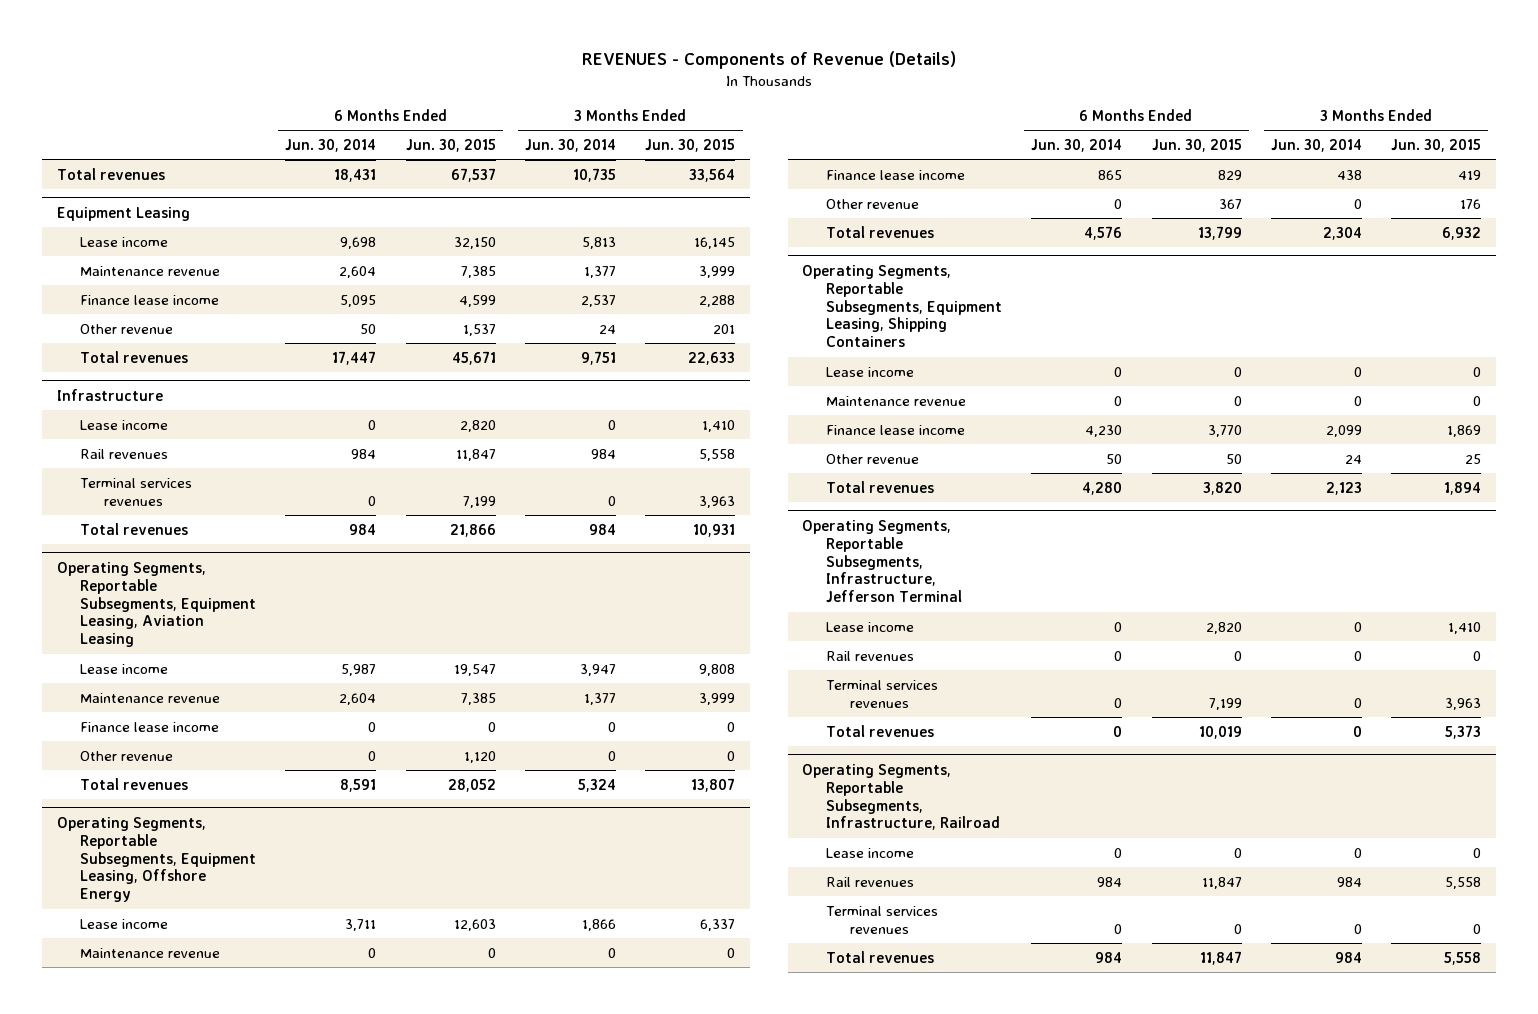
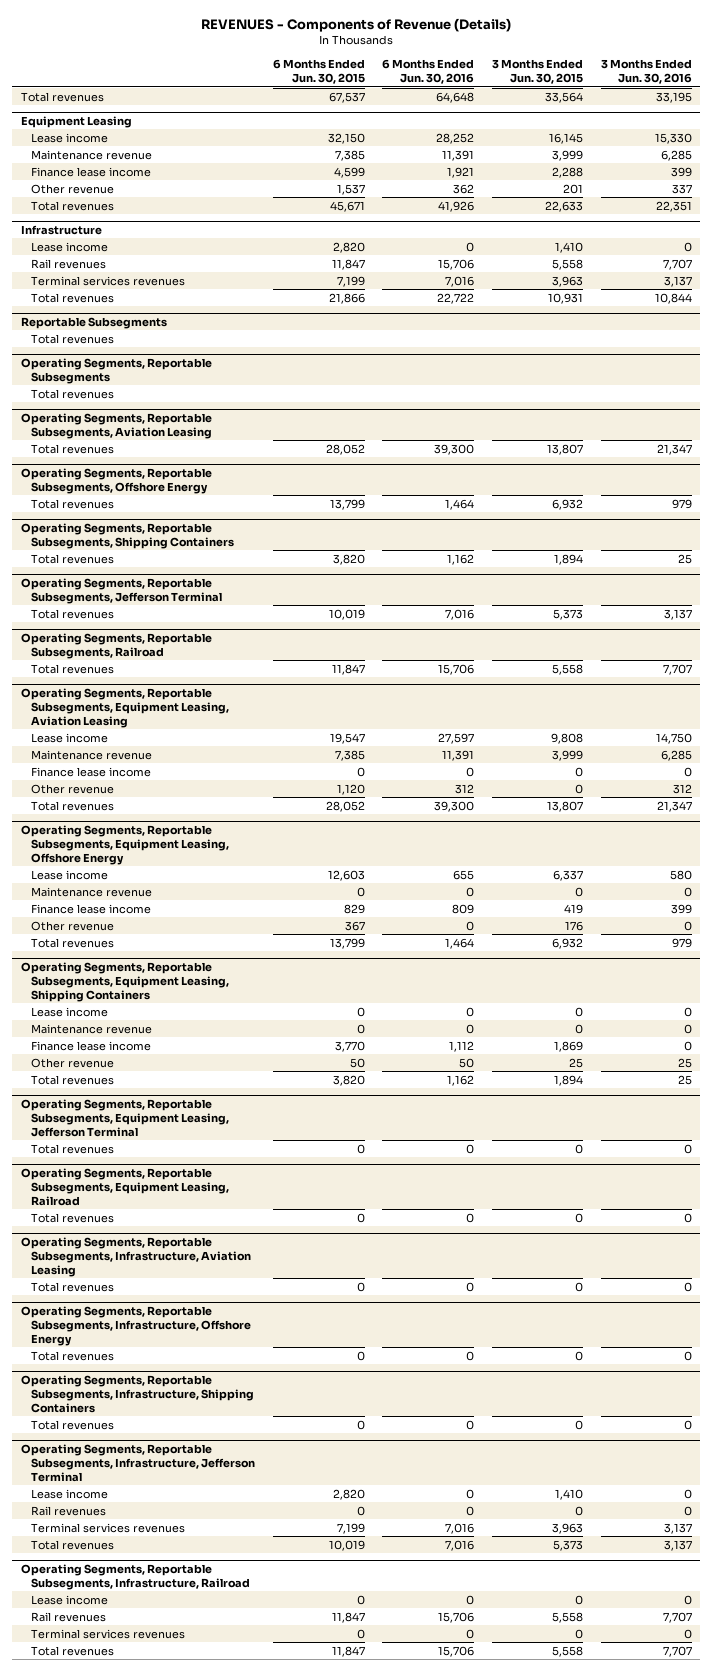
- | 6 Months Ended Jun. 30, 2014 | 6 Months Ended Jun. 30, 2015 | 3 Months Ended Jun. 30, 2014 | 3 Months Ended Jun. 30, 2015
+ | 6 Months Ended Jun. 30, 2015 | 6 Months Ended Jun. 30, 2016 | 3 Months Ended Jun. 30, 2015 | 3 Months Ended Jun. 30, 2016
+ Reportable Subsegments
+ Total revenues
+ Operating Segments, Reportable Subsegments
+ Total revenues
+ Operating Segments, Reportable Subsegments, Aviation Leasing
+ Total revenues | 28,052 | 39,300 | 13,807 | 21,347
+ Operating Segments, Reportable Subsegments, Offshore Energy
+ Total revenues | 13,799 | 1,464 | 6,932 | 979
+ Operating Segments, Reportable Subsegments, Shipping Containers
+ Total revenues | 3,820 | 1,162 | 1,894 | 25
+ Operating Segments, Reportable Subsegments, Jefferson Terminal
+ Total revenues | 10,019 | 7,016 | 5,373 | 3,137
+ Operating Segments, Reportable Subsegments, Railroad
+ Total revenues | 11,847 | 15,706 | 5,558 | 7,707
+ Operating Segments, Reportable Subsegments, Equipment Leasing, Jefferson Terminal
+ Total revenues | 0 | 0 | 0 | 0
+ Operating Segments, Reportable Subsegments, Equipment Leasing, Railroad
+ Total revenues | 0 | 0 | 0 | 0
+ Operating Segments, Reportable Subsegments, Infrastructure, Aviation Leasing
+ Total revenues | 0 | 0 | 0 | 0
+ Operating Segments, Reportable Subsegments, Infrastructure, Offshore Energy
+ Total revenues | 0 | 0 | 0 | 0
+ Operating Segments, Reportable Subsegments, Infrastructure, Shipping Containers
+ Total revenues | 0 | 0 | 0 | 0

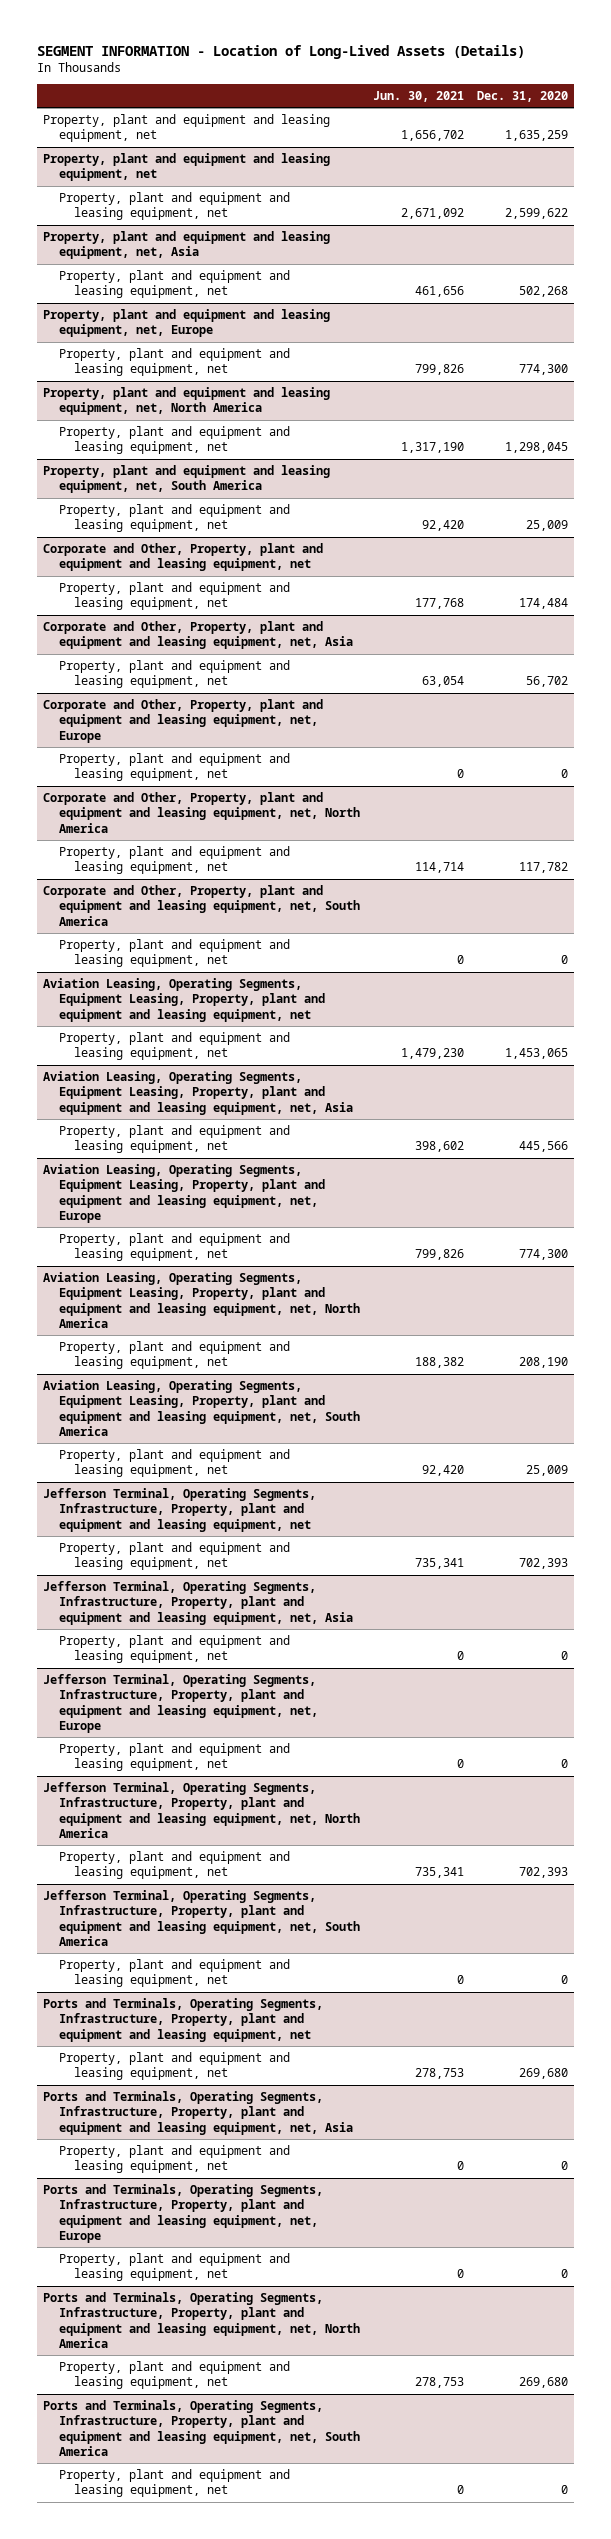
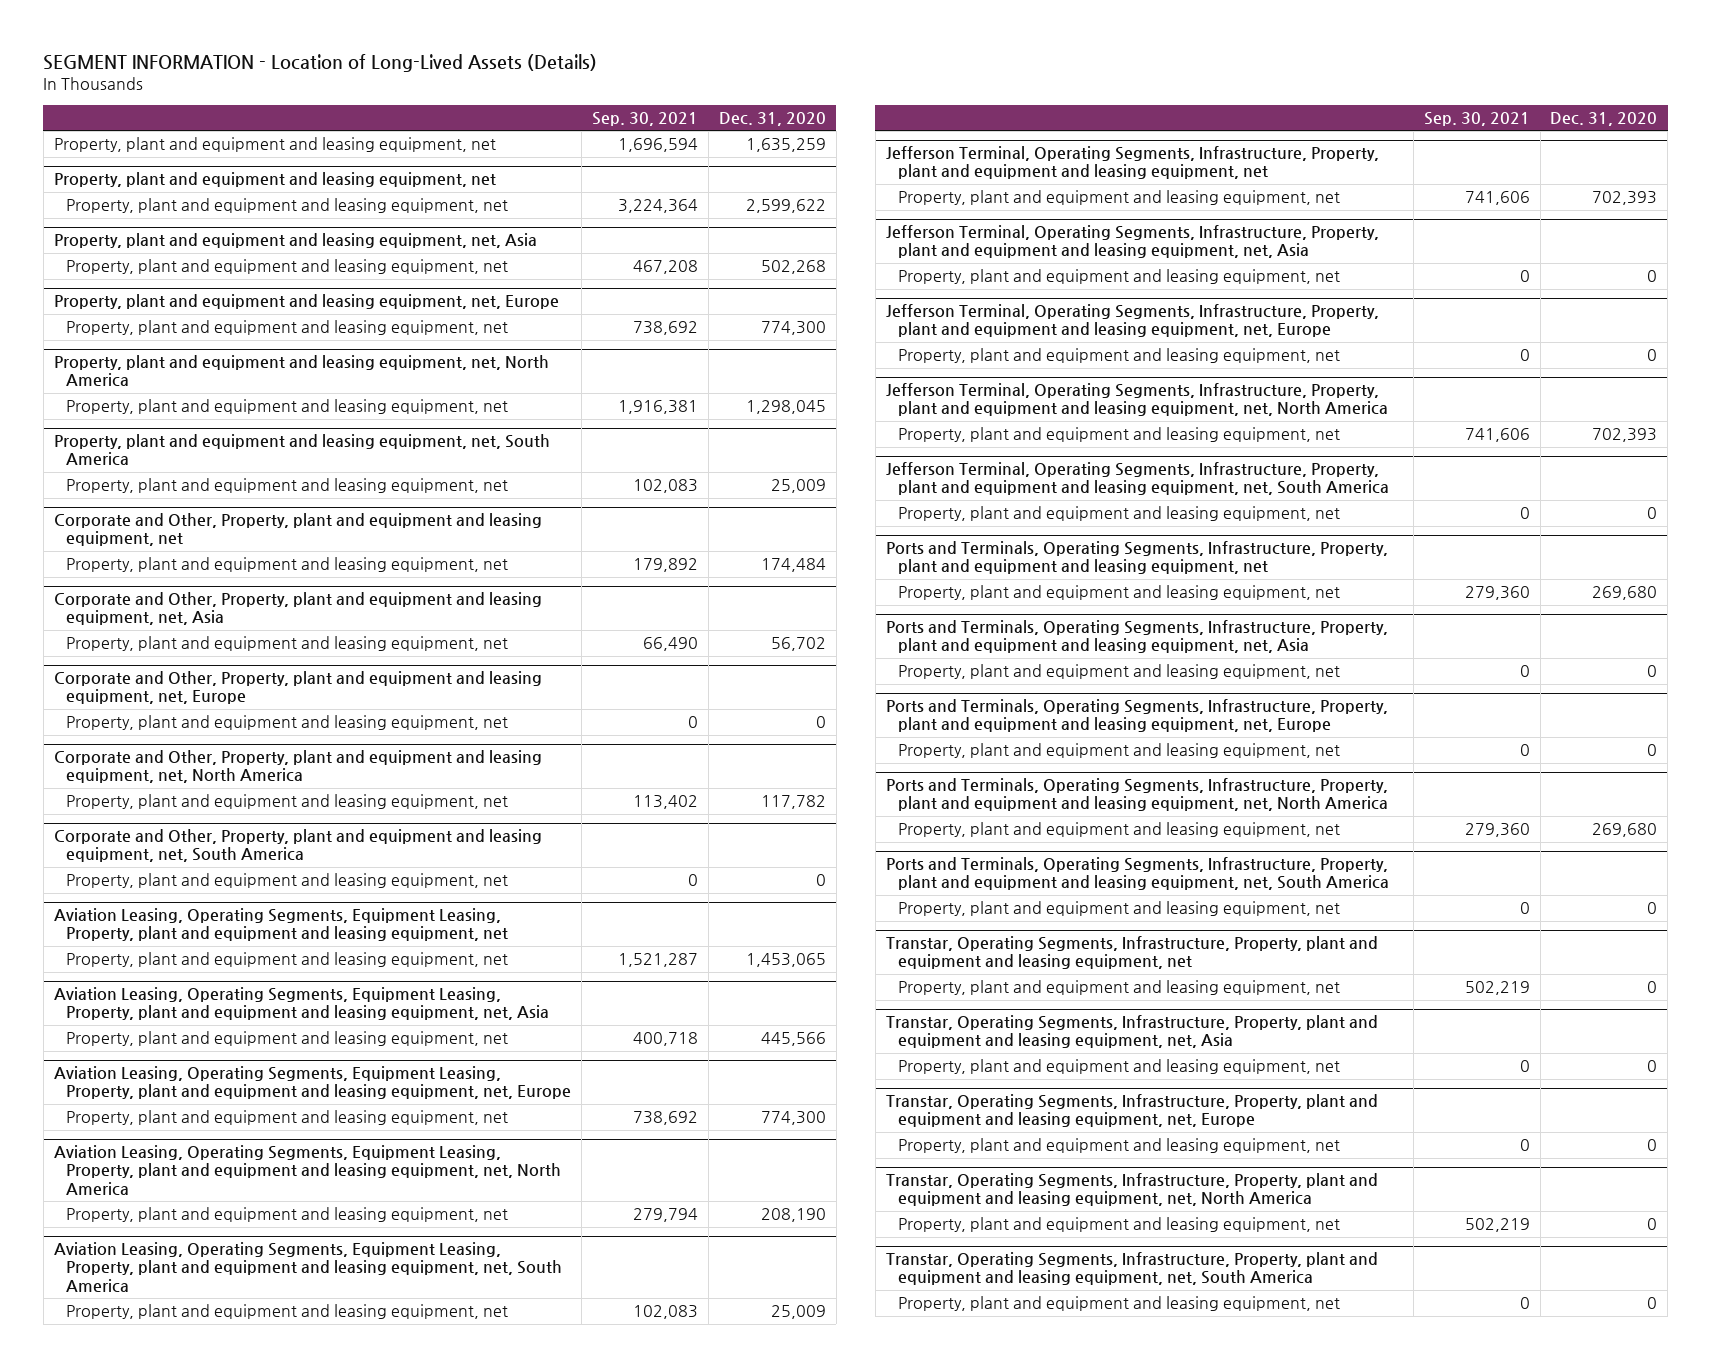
- | Jun. 30, 2021 | Dec. 31, 2020
+ | Sep. 30, 2021 | Dec. 31, 2020
+ Transtar, Operating Segments, Infrastructure, Property, plant and equipment and leasing equipment, net
+ Property, plant and equipment and leasing equipment, net | 502,219 | 0
+ Transtar, Operating Segments, Infrastructure, Property, plant and equipment and leasing equipment, net, Asia
+ Property, plant and equipment and leasing equipment, net | 0 | 0
+ Transtar, Operating Segments, Infrastructure, Property, plant and equipment and leasing equipment, net, Europe
+ Property, plant and equipment and leasing equipment, net | 0 | 0
+ Transtar, Operating Segments, Infrastructure, Property, plant and equipment and leasing equipment, net, North America
+ Property, plant and equipment and leasing equipment, net | 502,219 | 0
+ Transtar, Operating Segments, Infrastructure, Property, plant and equipment and leasing equipment, net, South America
+ Property, plant and equipment and leasing equipment, net | 0 | 0

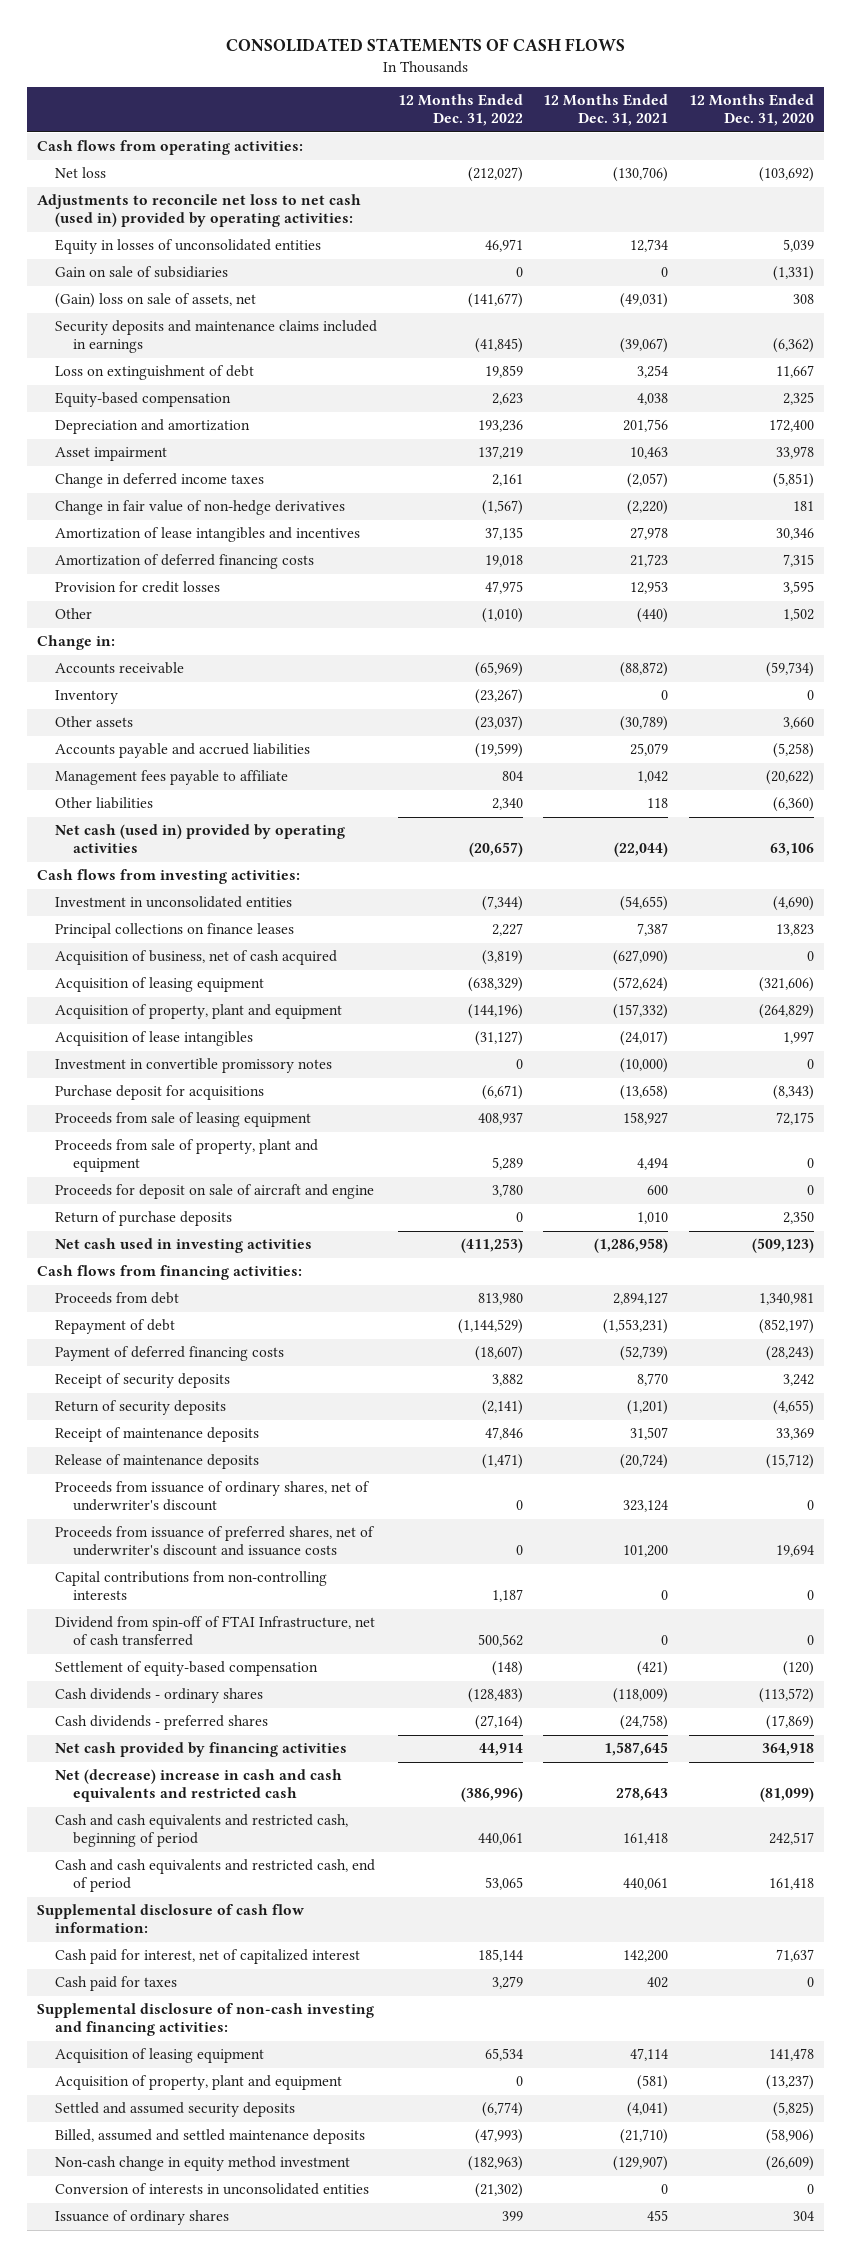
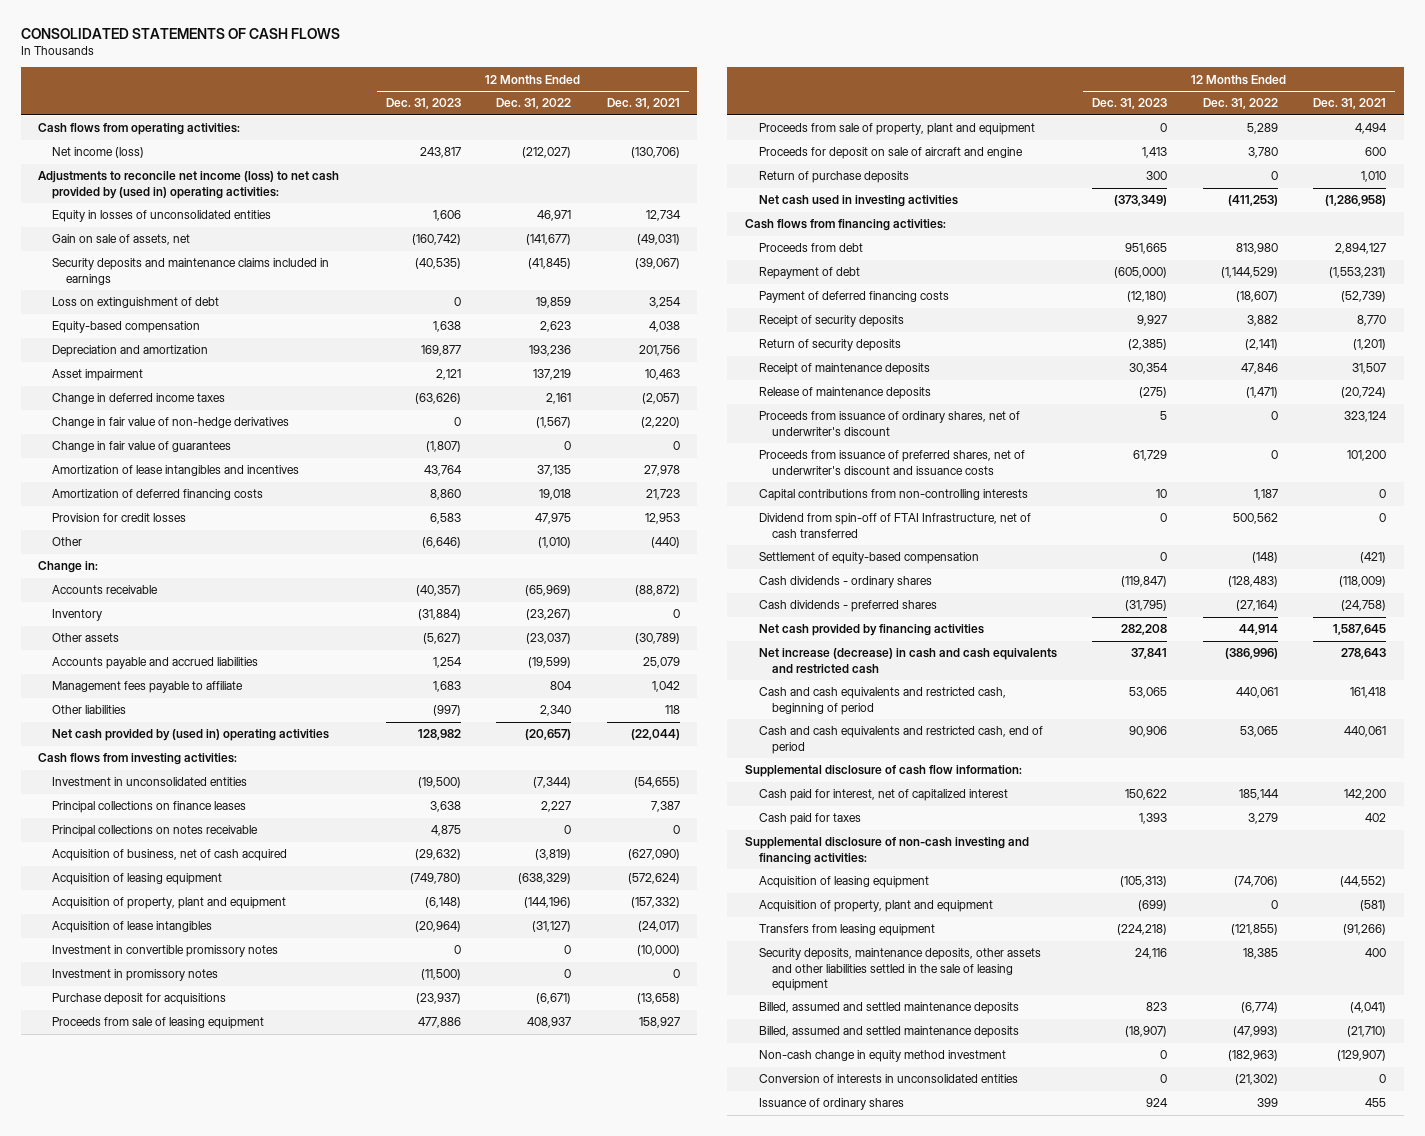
- | 12 Months Ended Dec. 31, 2022 | 12 Months Ended Dec. 31, 2021 | 12 Months Ended Dec. 31, 2020
+ | 12 Months Ended Dec. 31, 2023 | 12 Months Ended Dec. 31, 2022 | 12 Months Ended Dec. 31, 2021
- Net loss | (212,027) | (130,706) | (103,692)
- Adjustments to reconcile net loss to net cash (used in) provided by operating activities:
+ Net income (loss) | 243,817 | (212,027) | (130,706)
+ Adjustments to reconcile net income (loss) to net cash provided by (used in) operating activities:
- Gain on sale of subsidiaries | 0 | 0 | (1,331)
- (Gain) loss on sale of assets, net | (141,677) | (49,031) | 308
+ Gain on sale of assets, net | (160,742) | (141,677) | (49,031)
+ Change in fair value of guarantees | (1,807) | 0 | 0
- Net cash (used in) provided by operating activities | (20,657) | (22,044) | 63,106
+ Net cash provided by (used in) operating activities | 128,982 | (20,657) | (22,044)
+ Principal collections on notes receivable | 4,875 | 0 | 0
+ Investment in promissory notes | (11,500) | 0 | 0
- Net (decrease) increase in cash and cash equivalents and restricted cash | (386,996) | 278,643 | (81,099)
+ Net increase (decrease) in cash and cash equivalents and restricted cash | 37,841 | (386,996) | 278,643
- Acquisition of leasing equipment | 65,534 | 47,114 | 141,478
+ Acquisition of leasing equipment | (105,313) | (74,706) | (44,552)
- Settled and assumed security deposits | (6,774) | (4,041) | (5,825)
+ Transfers from leasing equipment | (224,218) | (121,855) | (91,266)
+ Security deposits, maintenance deposits, other assets and other liabilities settled in the sale of leasing equipment | 24,116 | 18,385 | 400
+ Billed, assumed and settled maintenance deposits | 823 | (6,774) | (4,041)

